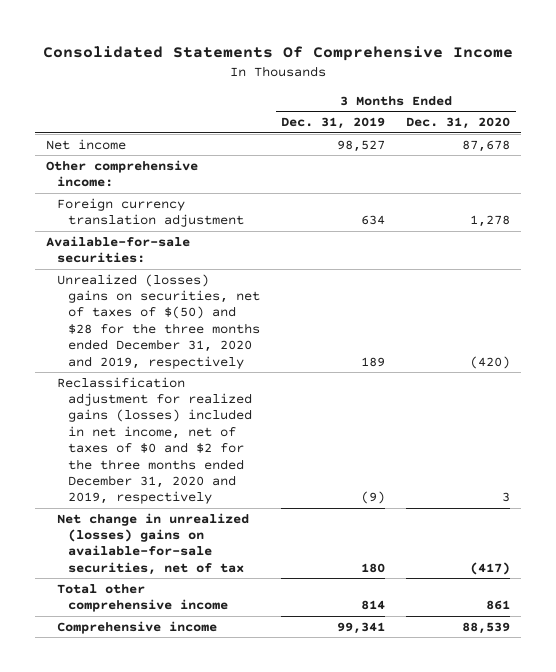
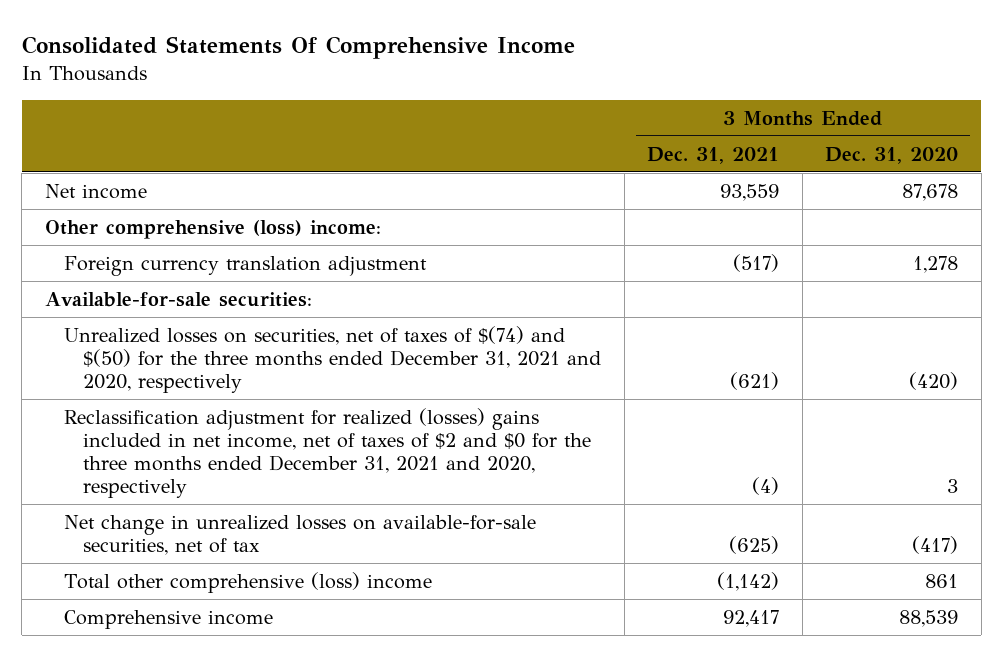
- | 3 Months Ended Dec. 31, 2019 | 3 Months Ended Dec. 31, 2020
+ | 3 Months Ended Dec. 31, 2021 | 3 Months Ended Dec. 31, 2020
- Other comprehensive income:
+ Other comprehensive (loss) income:
- Unrealized (losses) gains on securities, net of taxes of $(50) and $28 for the three months ended December 31, 2020 and 2019, respectively | 189 | (420)
- Reclassification adjustment for realized gains (losses) included in net income, net of taxes of $0 and $2 for the three months ended December 31, 2020 and 2019, respectively | (9) | 3
- Net change in unrealized (losses) gains on available-for-sale securities, net of tax | 180 | (417)
- Total other comprehensive income | 814 | 861
+ Unrealized losses on securities, net of taxes of $(74) and $(50) for the three months ended December 31, 2021 and 2020, respectively | (621) | (420)
+ Reclassification adjustment for realized (losses) gains included in net income, net of taxes of $2 and $0 for the three months ended December 31, 2021 and 2020, respectively | (4) | 3
+ Net change in unrealized losses on available-for-sale securities, net of tax | (625) | (417)
+ Total other comprehensive (loss) income | (1,142) | 861

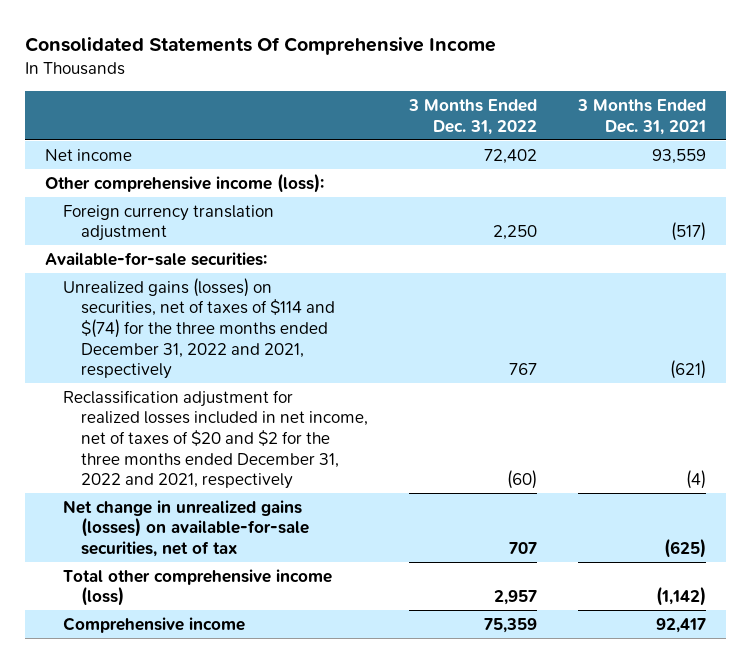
- | 3 Months Ended Dec. 31, 2021 | 3 Months Ended Dec. 31, 2020
+ | 3 Months Ended Dec. 31, 2022 | 3 Months Ended Dec. 31, 2021
- Other comprehensive (loss) income:
+ Other comprehensive income (loss):
- Unrealized losses on securities, net of taxes of $(74) and $(50) for the three months ended December 31, 2021 and 2020, respectively | (621) | (420)
- Reclassification adjustment for realized (losses) gains included in net income, net of taxes of $2 and $0 for the three months ended December 31, 2021 and 2020, respectively | (4) | 3
- Net change in unrealized losses on available-for-sale securities, net of tax | (625) | (417)
- Total other comprehensive (loss) income | (1,142) | 861
+ Unrealized gains (losses) on securities, net of taxes of $114 and $(74) for the three months ended December 31, 2022 and 2021, respectively | 767 | (621)
+ Reclassification adjustment for realized losses included in net income, net of taxes of $20 and $2 for the three months ended December 31, 2022 and 2021, respectively | (60) | (4)
+ Net change in unrealized gains (losses) on available-for-sale securities, net of tax | 707 | (625)
+ Total other comprehensive income (loss) | 2,957 | (1,142)

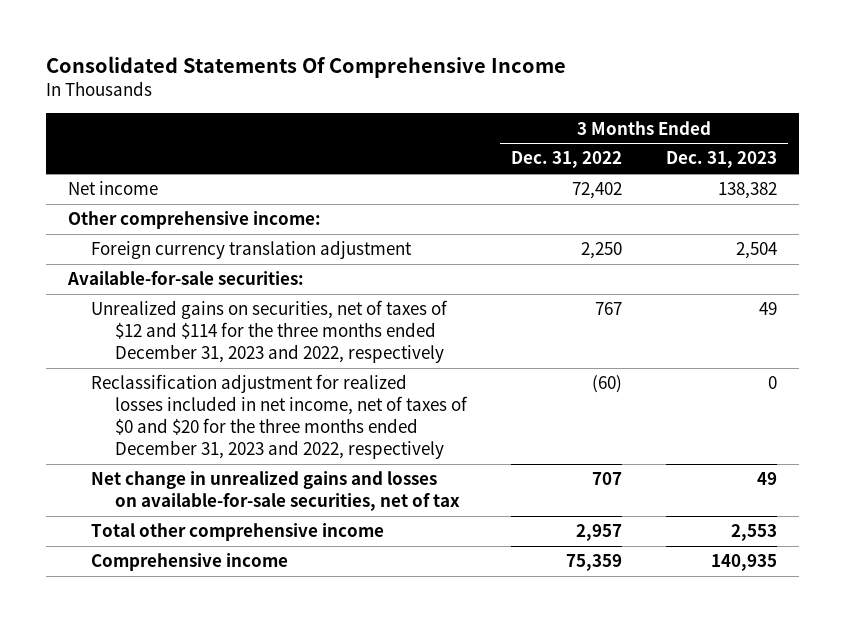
- | 3 Months Ended Dec. 31, 2022 | 3 Months Ended Dec. 31, 2021
+ | 3 Months Ended Dec. 31, 2022 | 3 Months Ended Dec. 31, 2023
- Other comprehensive income (loss):
+ Other comprehensive income:
- Unrealized gains (losses) on securities, net of taxes of $114 and $(74) for the three months ended December 31, 2022 and 2021, respectively | 767 | (621)
- Reclassification adjustment for realized losses included in net income, net of taxes of $20 and $2 for the three months ended December 31, 2022 and 2021, respectively | (60) | (4)
- Net change in unrealized gains (losses) on available-for-sale securities, net of tax | 707 | (625)
- Total other comprehensive income (loss) | 2,957 | (1,142)
+ Unrealized gains on securities, net of taxes of $12 and $114 for the three months ended December 31, 2023 and 2022, respectively | 767 | 49
+ Reclassification adjustment for realized losses included in net income, net of taxes of $0 and $20 for the three months ended December 31, 2023 and 2022, respectively | (60) | 0
+ Net change in unrealized gains and losses on available-for-sale securities, net of tax | 707 | 49
+ Total other comprehensive income | 2,957 | 2,553

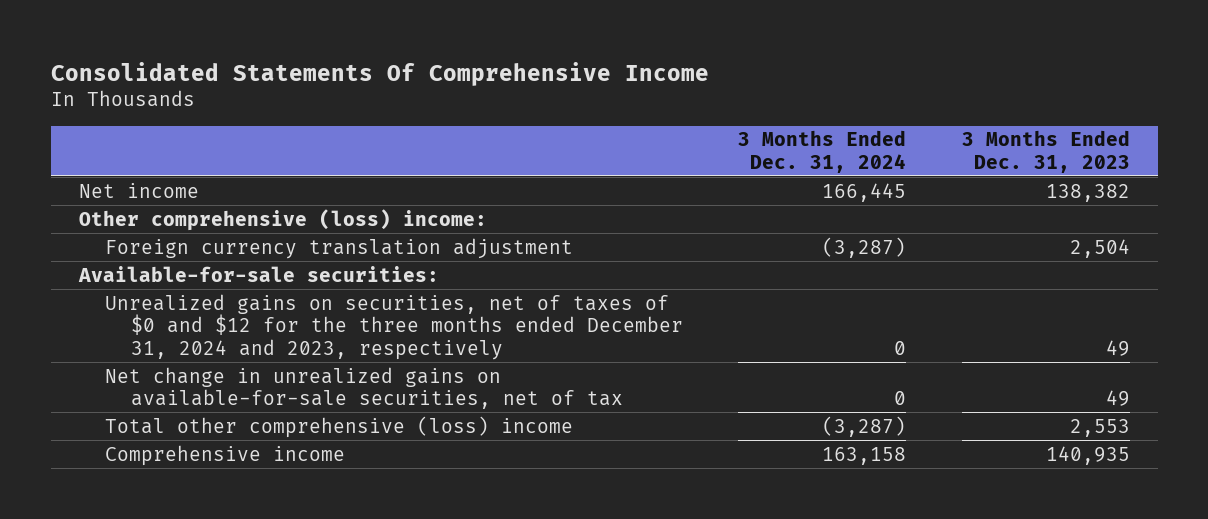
- | 3 Months Ended Dec. 31, 2022 | 3 Months Ended Dec. 31, 2023
+ | 3 Months Ended Dec. 31, 2024 | 3 Months Ended Dec. 31, 2023
- Other comprehensive income:
+ Other comprehensive (loss) income:
- Unrealized gains on securities, net of taxes of $12 and $114 for the three months ended December 31, 2023 and 2022, respectively | 767 | 49
- Reclassification adjustment for realized losses included in net income, net of taxes of $0 and $20 for the three months ended December 31, 2023 and 2022, respectively | (60) | 0
- Net change in unrealized gains and losses on available-for-sale securities, net of tax | 707 | 49
- Total other comprehensive income | 2,957 | 2,553
+ Unrealized gains on securities, net of taxes of $0 and $12 for the three months ended December 31, 2024 and 2023, respectively | 0 | 49
+ Net change in unrealized gains on available-for-sale securities, net of tax | 0 | 49
+ Total other comprehensive (loss) income | (3,287) | 2,553

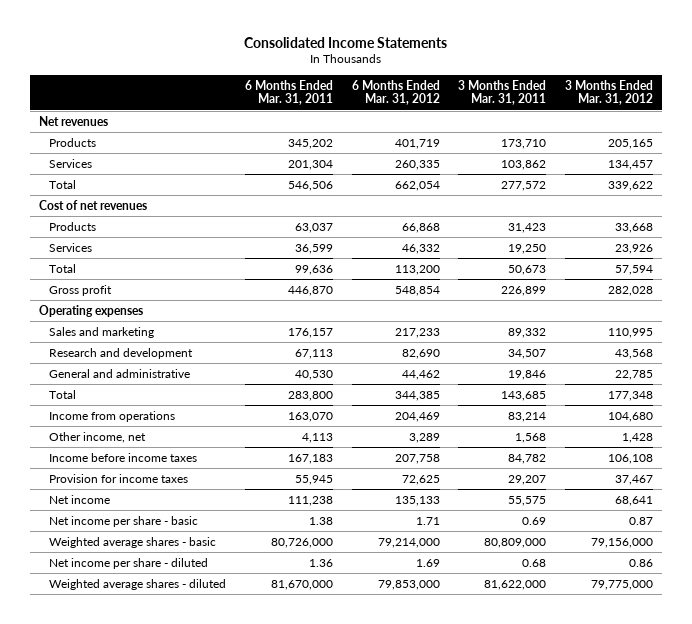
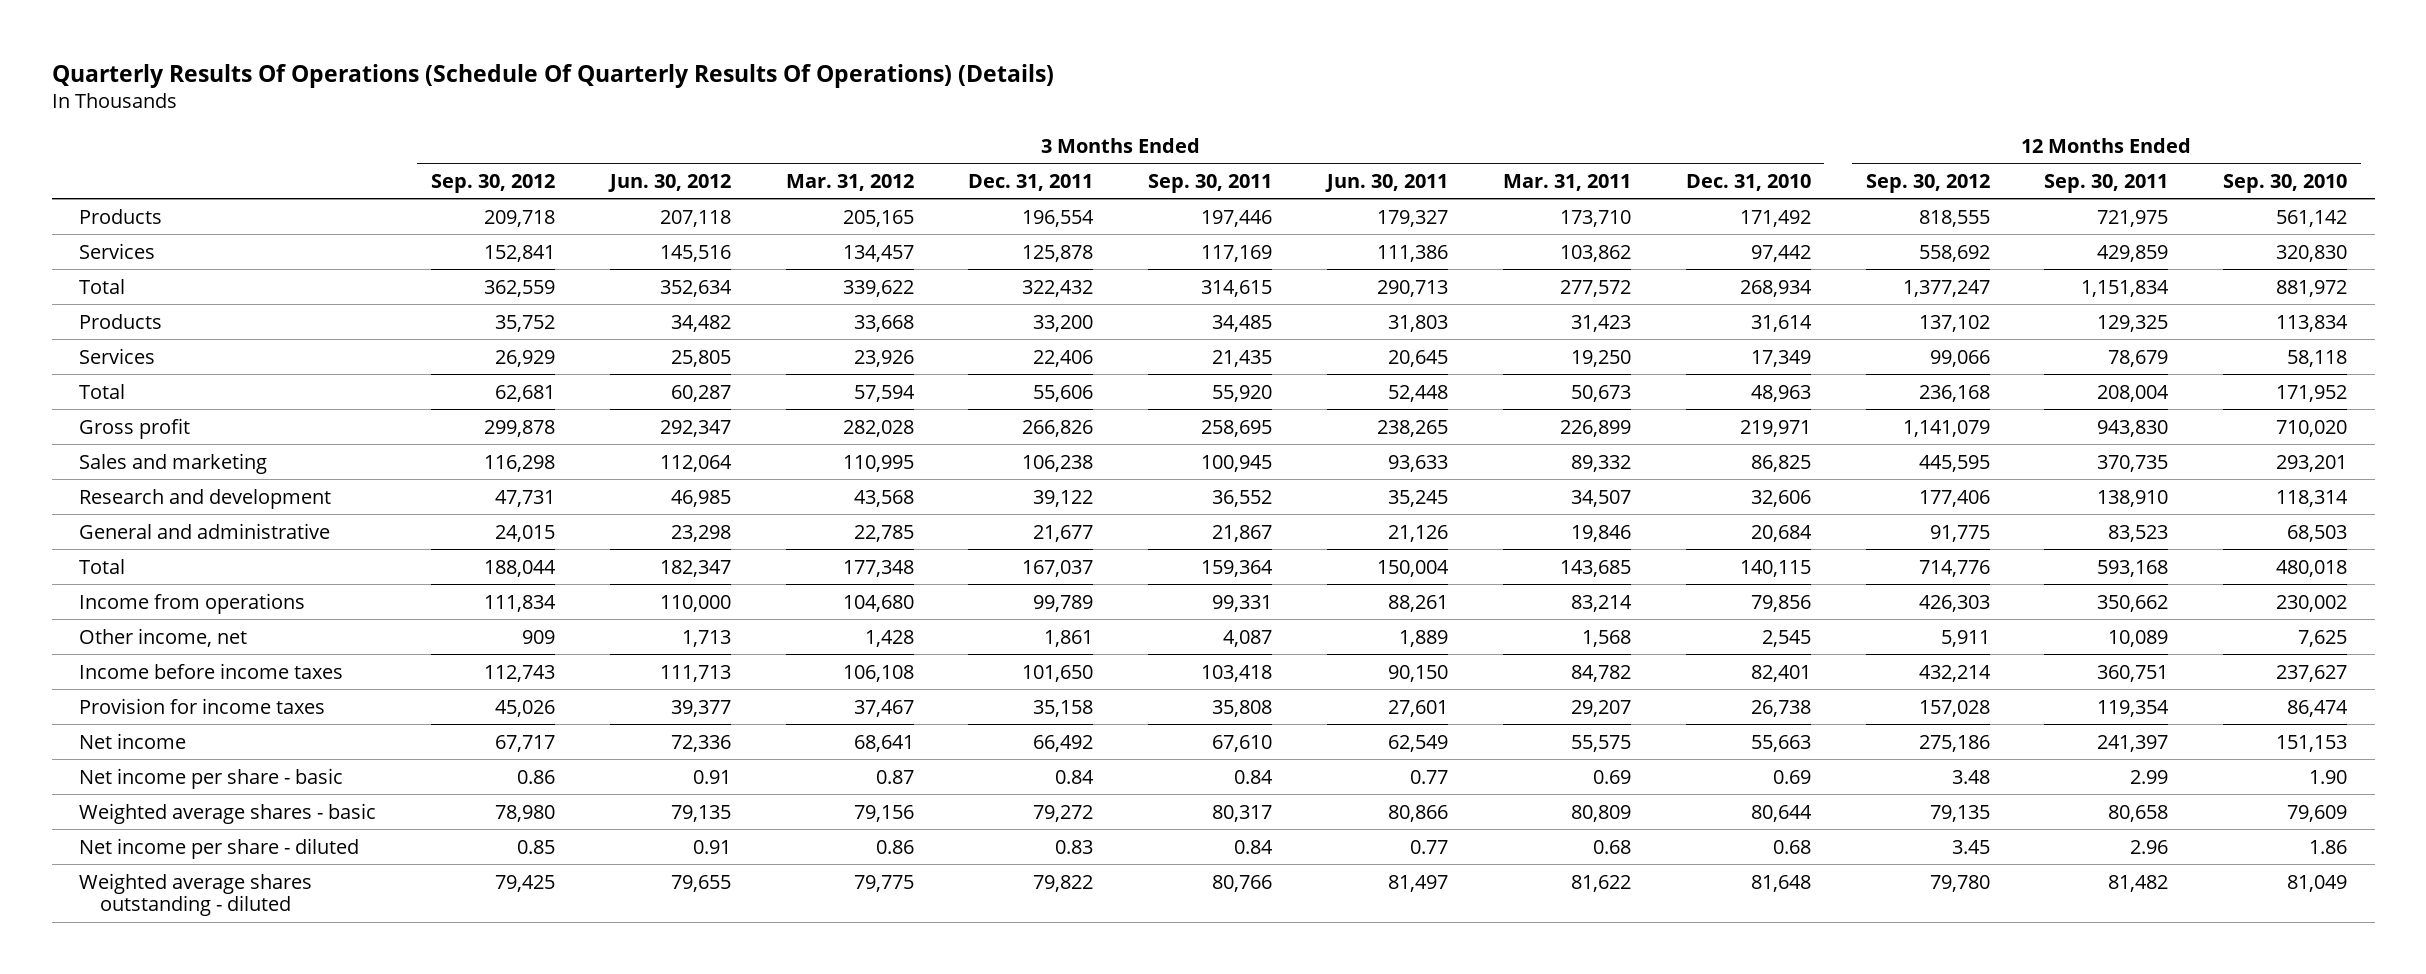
- Consolidated Income Statements
+ Quarterly Results Of Operations (Schedule Of Quarterly Results Of Operations) (Details)
- | 6 Months Ended Mar. 31, 2011 | 6 Months Ended Mar. 31, 2012 | 3 Months Ended Mar. 31, 2011 | 3 Months Ended Mar. 31, 2012
+ | 3 Months Ended Sep. 30, 2012 | 3 Months Ended Jun. 30, 2012 | 3 Months Ended Mar. 31, 2012 | 3 Months Ended Dec. 31, 2011 | 3 Months Ended Sep. 30, 2011 | 3 Months Ended Jun. 30, 2011 | 3 Months Ended Mar. 31, 2011 | 3 Months Ended Dec. 31, 2010 | 12 Months Ended Sep. 30, 2012 | 12 Months Ended Sep. 30, 2011 | 12 Months Ended Sep. 30, 2010
- Net revenues
- Cost of net revenues
- Operating expenses
- Weighted average shares - basic | 80,726,000 | 79,214,000 | 80,809,000 | 79,156,000
+ Weighted average shares - basic | 78,980 | 79,135 | 79,156 | 79,272 | 80,317 | 80,866 | 80,809 | 80,644 | 79,135 | 80,658 | 79,609
- Weighted average shares - diluted | 81,670,000 | 79,853,000 | 81,622,000 | 79,775,000
+ Weighted average shares outstanding - diluted | 79,425 | 79,655 | 79,775 | 79,822 | 80,766 | 81,497 | 81,622 | 81,648 | 79,780 | 81,482 | 81,049

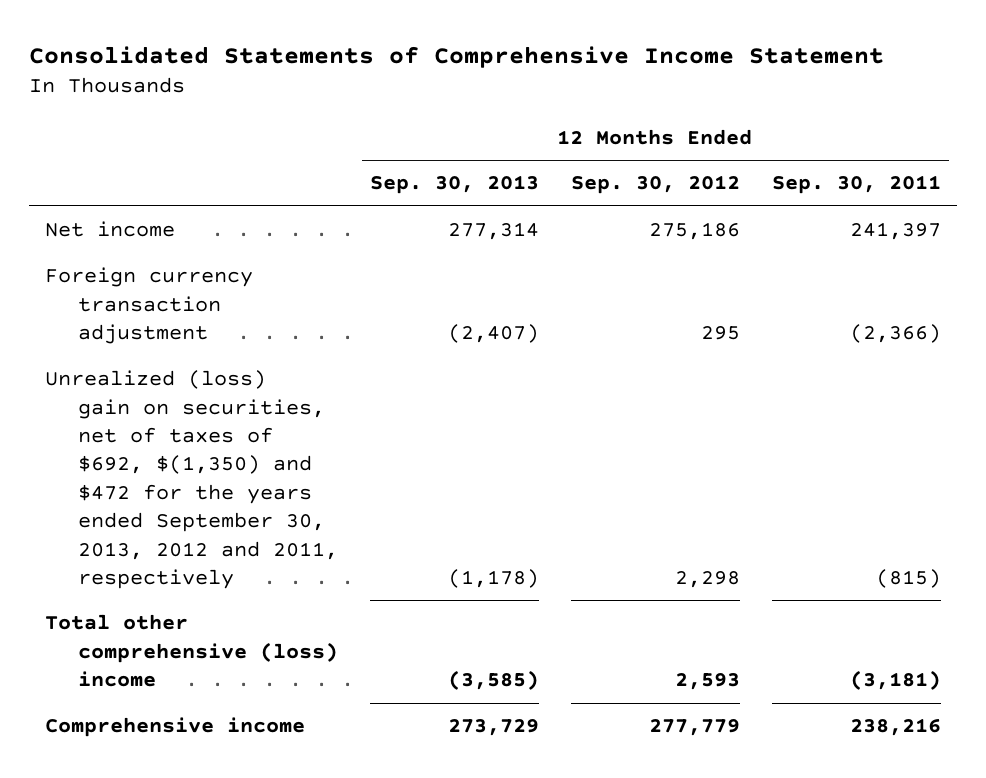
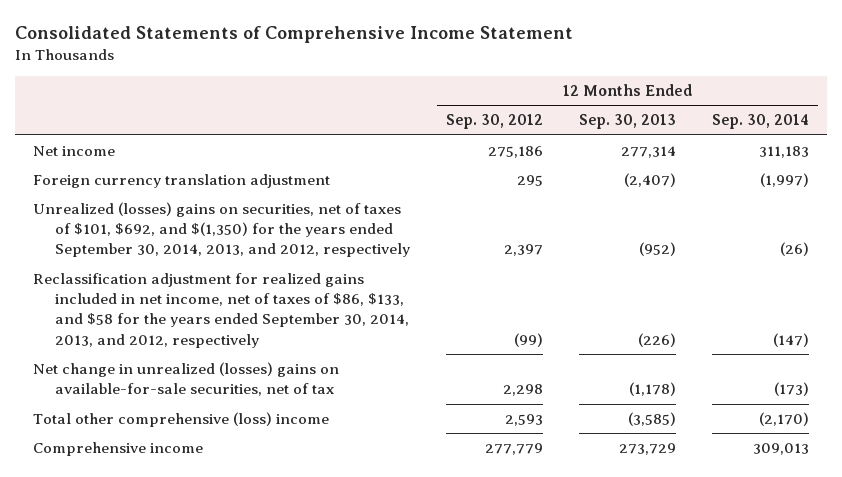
- | 12 Months Ended Sep. 30, 2013 | 12 Months Ended Sep. 30, 2012 | 12 Months Ended Sep. 30, 2011
+ | 12 Months Ended Sep. 30, 2012 | 12 Months Ended Sep. 30, 2013 | 12 Months Ended Sep. 30, 2014
- Foreign currency transaction adjustment | (2,407) | 295 | (2,366)
- Unrealized (loss) gain on securities, net of taxes of $692, $(1,350) and $472 for the years ended September 30, 2013, 2012 and 2011, respectively | (1,178) | 2,298 | (815)
+ Foreign currency translation adjustment | 295 | (2,407) | (1,997)
+ Unrealized (losses) gains on securities, net of taxes of $101, $692, and $(1,350) for the years ended September 30, 2014, 2013, and 2012, respectively | 2,397 | (952) | (26)
+ Reclassification adjustment for realized gains included in net income, net of taxes of $86, $133, and $58 for the years ended September 30, 2014, 2013, and 2012, respectively | (99) | (226) | (147)
+ Net change in unrealized (losses) gains on available-for-sale securities, net of tax | 2,298 | (1,178) | (173)

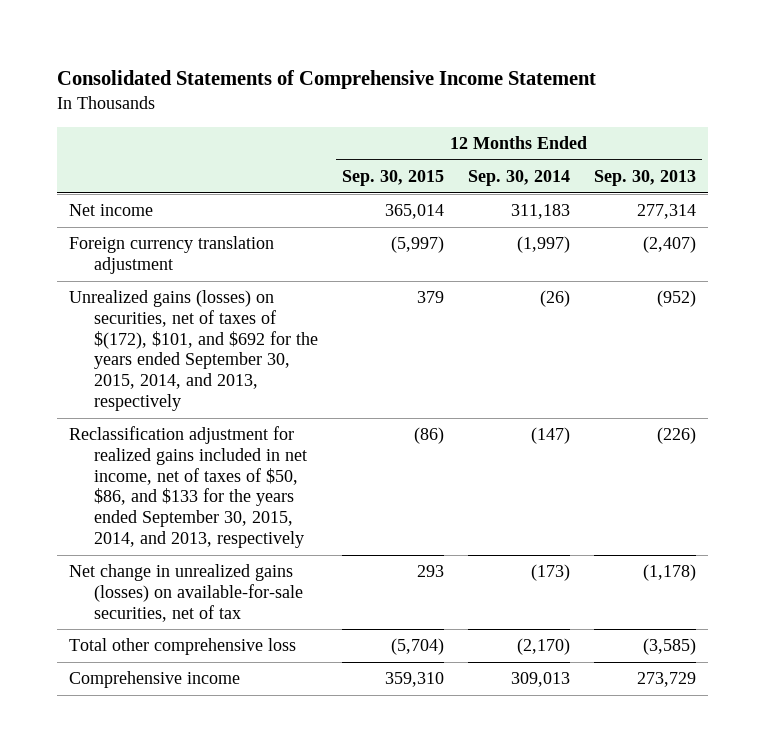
- | 12 Months Ended Sep. 30, 2012 | 12 Months Ended Sep. 30, 2013 | 12 Months Ended Sep. 30, 2014
+ | 12 Months Ended Sep. 30, 2015 | 12 Months Ended Sep. 30, 2014 | 12 Months Ended Sep. 30, 2013
- Unrealized (losses) gains on securities, net of taxes of $101, $692, and $(1,350) for the years ended September 30, 2014, 2013, and 2012, respectively | 2,397 | (952) | (26)
- Reclassification adjustment for realized gains included in net income, net of taxes of $86, $133, and $58 for the years ended September 30, 2014, 2013, and 2012, respectively | (99) | (226) | (147)
- Net change in unrealized (losses) gains on available-for-sale securities, net of tax | 2,298 | (1,178) | (173)
- Total other comprehensive (loss) income | 2,593 | (3,585) | (2,170)
+ Unrealized gains (losses) on securities, net of taxes of $(172), $101, and $692 for the years ended September 30, 2015, 2014, and 2013, respectively | 379 | (26) | (952)
+ Reclassification adjustment for realized gains included in net income, net of taxes of $50, $86, and $133 for the years ended September 30, 2015, 2014, and 2013, respectively | (86) | (147) | (226)
+ Net change in unrealized gains (losses) on available-for-sale securities, net of tax | 293 | (173) | (1,178)
+ Total other comprehensive loss | (5,704) | (2,170) | (3,585)

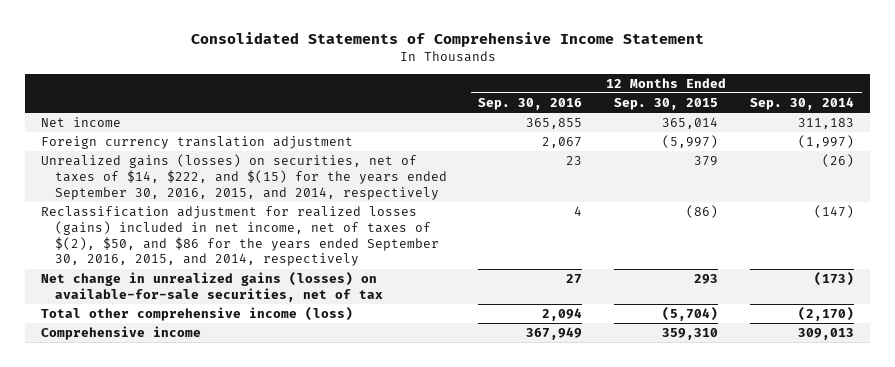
- | 12 Months Ended Sep. 30, 2015 | 12 Months Ended Sep. 30, 2014 | 12 Months Ended Sep. 30, 2013
+ | 12 Months Ended Sep. 30, 2016 | 12 Months Ended Sep. 30, 2015 | 12 Months Ended Sep. 30, 2014
- Unrealized gains (losses) on securities, net of taxes of $(172), $101, and $692 for the years ended September 30, 2015, 2014, and 2013, respectively | 379 | (26) | (952)
- Reclassification adjustment for realized gains included in net income, net of taxes of $50, $86, and $133 for the years ended September 30, 2015, 2014, and 2013, respectively | (86) | (147) | (226)
+ Unrealized gains (losses) on securities, net of taxes of $14, $222, and $(15) for the years ended September 30, 2016, 2015, and 2014, respectively | 23 | 379 | (26)
+ Reclassification adjustment for realized losses (gains) included in net income, net of taxes of $(2), $50, and $86 for the years ended September 30, 2016, 2015, and 2014, respectively | 4 | (86) | (147)
- Total other comprehensive loss | (5,704) | (2,170) | (3,585)
+ Total other comprehensive income (loss) | 2,094 | (5,704) | (2,170)

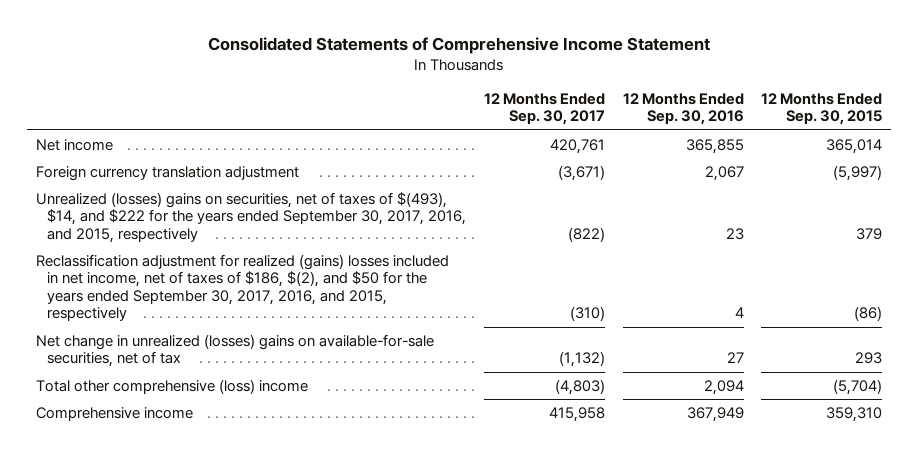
- | 12 Months Ended Sep. 30, 2016 | 12 Months Ended Sep. 30, 2015 | 12 Months Ended Sep. 30, 2014
+ | 12 Months Ended Sep. 30, 2017 | 12 Months Ended Sep. 30, 2016 | 12 Months Ended Sep. 30, 2015
- Unrealized gains (losses) on securities, net of taxes of $14, $222, and $(15) for the years ended September 30, 2016, 2015, and 2014, respectively | 23 | 379 | (26)
- Reclassification adjustment for realized losses (gains) included in net income, net of taxes of $(2), $50, and $86 for the years ended September 30, 2016, 2015, and 2014, respectively | 4 | (86) | (147)
- Net change in unrealized gains (losses) on available-for-sale securities, net of tax | 27 | 293 | (173)
- Total other comprehensive income (loss) | 2,094 | (5,704) | (2,170)
+ Unrealized (losses) gains on securities, net of taxes of $(493), $14, and $222 for the years ended September 30, 2017, 2016, and 2015, respectively | (822) | 23 | 379
+ Reclassification adjustment for realized (gains) losses included in net income, net of taxes of $186, $(2), and $50 for the years ended September 30, 2017, 2016, and 2015, respectively | (310) | 4 | (86)
+ Net change in unrealized (losses) gains on available-for-sale securities, net of tax | (1,132) | 27 | 293
+ Total other comprehensive (loss) income | (4,803) | 2,094 | (5,704)

